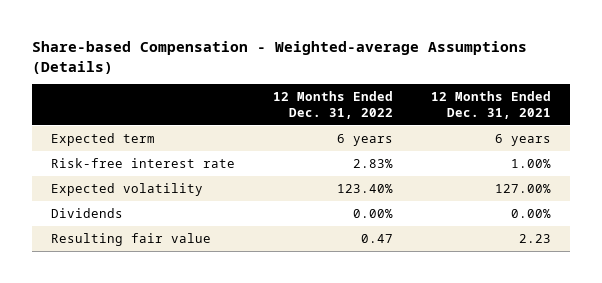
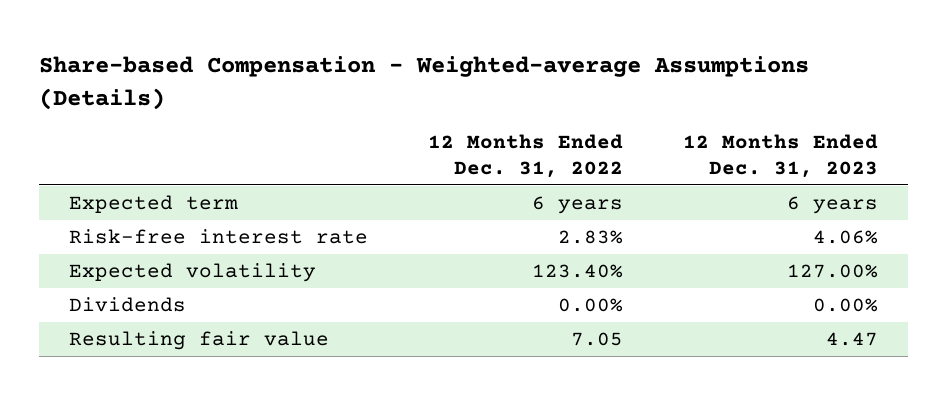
- | 12 Months Ended Dec. 31, 2022 | 12 Months Ended Dec. 31, 2021
+ | 12 Months Ended Dec. 31, 2022 | 12 Months Ended Dec. 31, 2023
- Resulting fair value | 0.47 | 2.23
+ Resulting fair value | 7.05 | 4.47

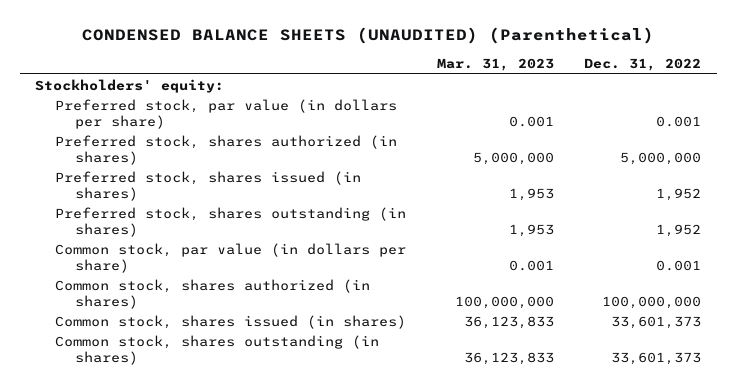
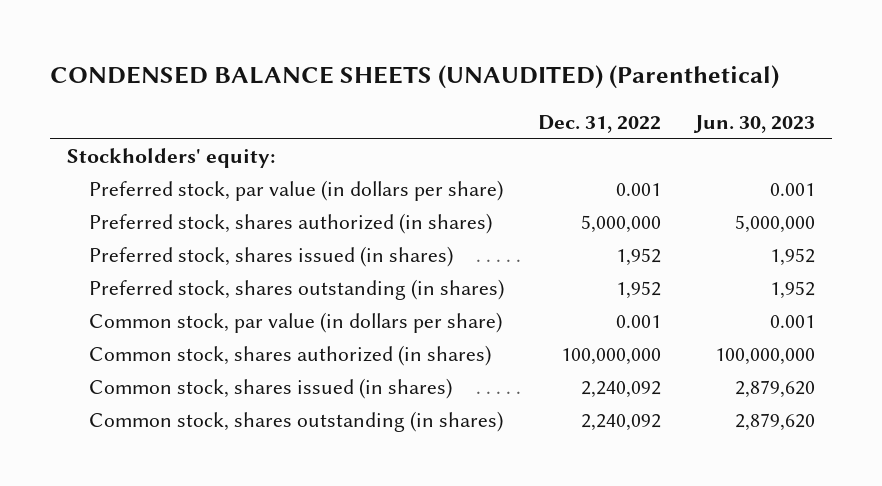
- | Mar. 31, 2023 | Dec. 31, 2022
+ | Dec. 31, 2022 | Jun. 30, 2023
- Common stock, shares issued (in shares) | 36,123,833 | 33,601,373
- Common stock, shares outstanding (in shares) | 36,123,833 | 33,601,373
+ Common stock, shares issued (in shares) | 2,240,092 | 2,879,620
+ Common stock, shares outstanding (in shares) | 2,240,092 | 2,879,620

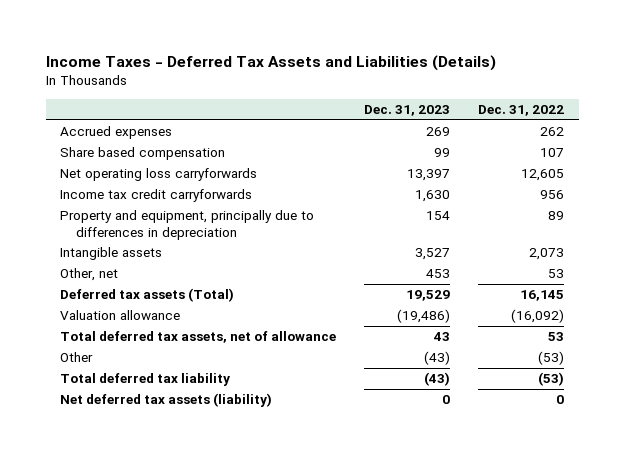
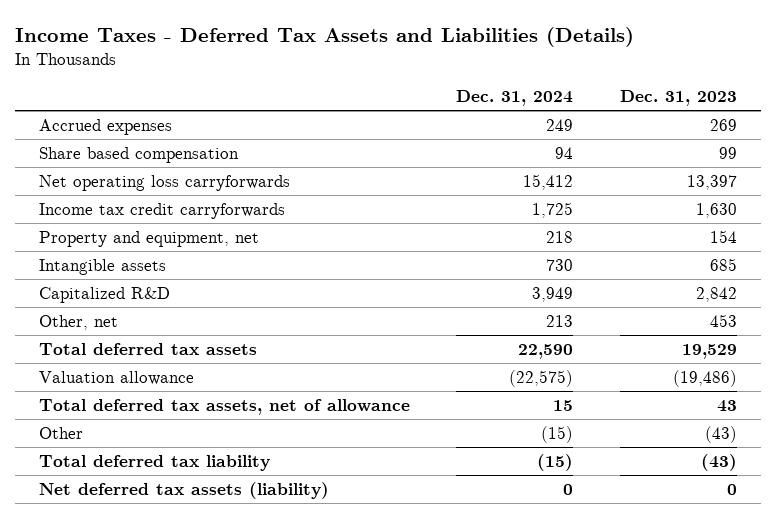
- | Dec. 31, 2023 | Dec. 31, 2022
+ | Dec. 31, 2024 | Dec. 31, 2023
- Property and equipment, principally due to differences in depreciation | 154 | 89
- Intangible assets | 3,527 | 2,073
+ Property and equipment, net | 218 | 154
+ Intangible assets | 730 | 685
+ Capitalized R&D | 3,949 | 2,842
- Deferred tax assets (Total) | 19,529 | 16,145
+ Total deferred tax assets | 22,590 | 19,529

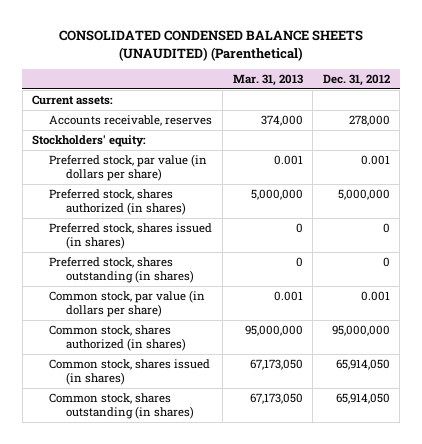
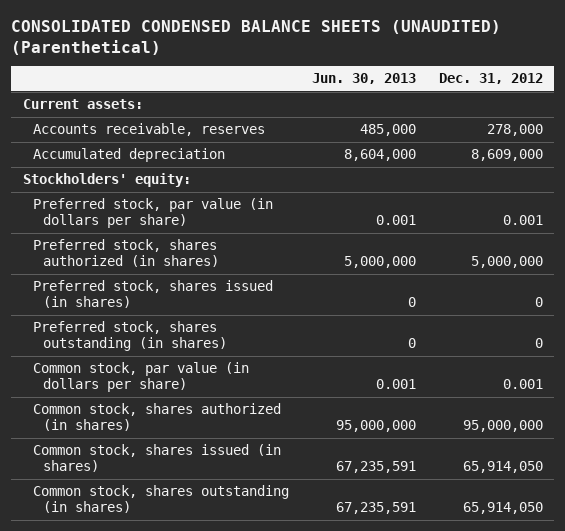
- | Mar. 31, 2013 | Dec. 31, 2012
+ | Jun. 30, 2013 | Dec. 31, 2012
+ Accumulated depreciation | 8,604,000 | 8,609,000

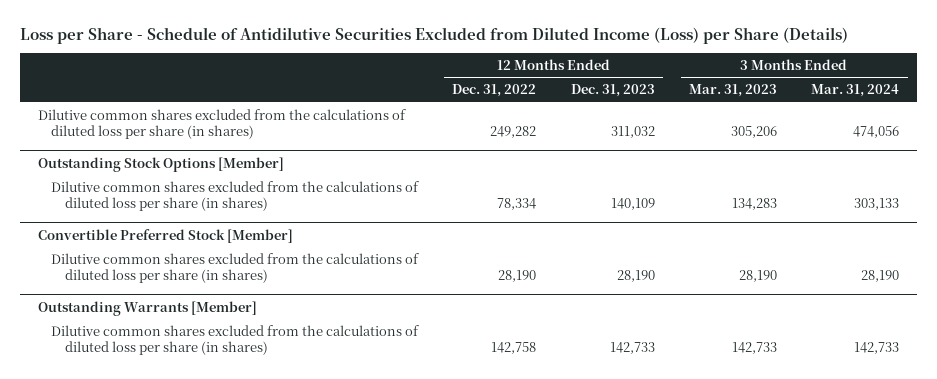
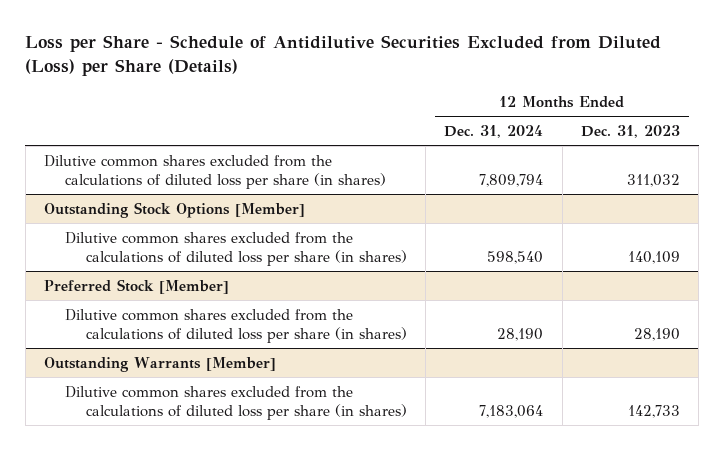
- Loss per Share - Schedule of Antidilutive Securities Excluded from Diluted Income (Loss) per Share (Details)
+ Loss per Share - Schedule of Antidilutive Securities Excluded from Diluted (Loss) per Share (Details)
- | 12 Months Ended Dec. 31, 2022 | 12 Months Ended Dec. 31, 2023 | 3 Months Ended Mar. 31, 2023 | 3 Months Ended Mar. 31, 2024
+ | 12 Months Ended Dec. 31, 2024 | 12 Months Ended Dec. 31, 2023
- Convertible Preferred Stock [Member]
+ Preferred Stock [Member]

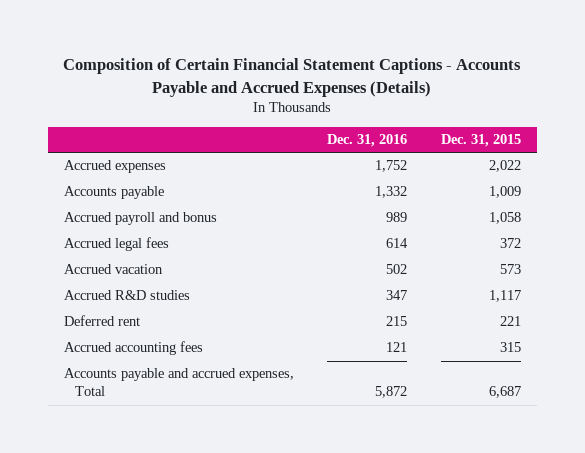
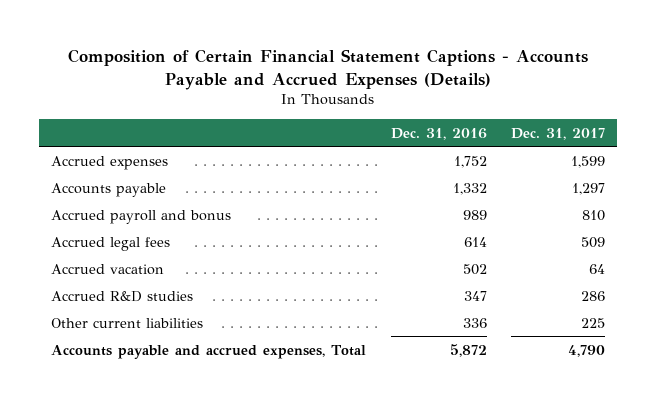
- | Dec. 31, 2016 | Dec. 31, 2015
+ | Dec. 31, 2016 | Dec. 31, 2017
- Deferred rent | 215 | 221
- Accrued accounting fees | 121 | 315
+ Other current liabilities | 336 | 225

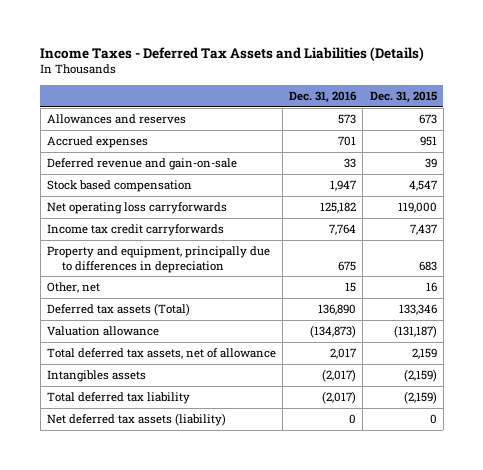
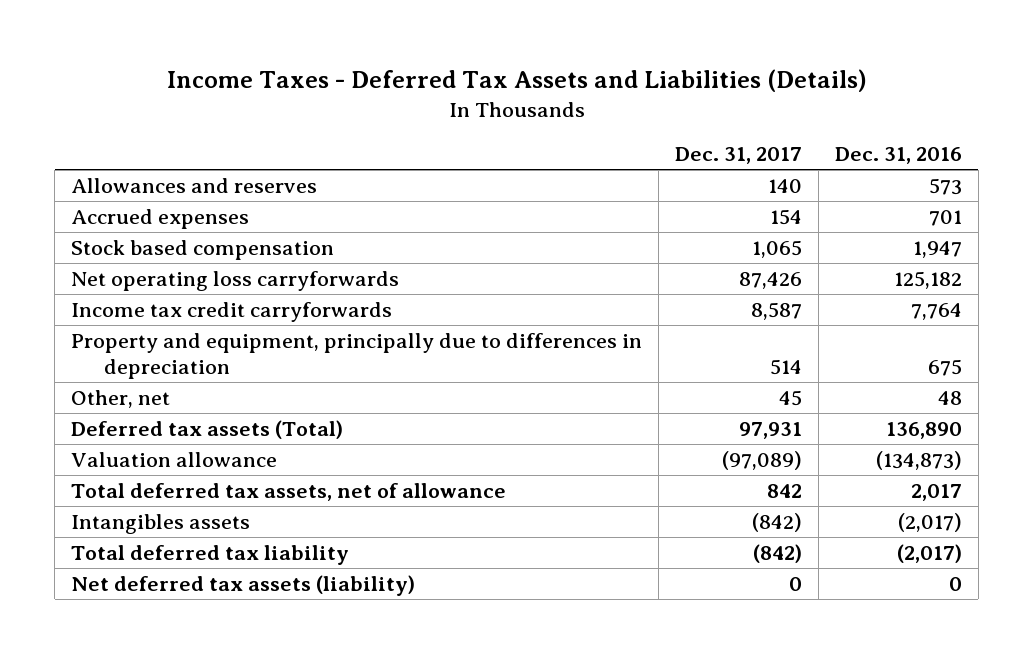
- | Dec. 31, 2016 | Dec. 31, 2015
+ | Dec. 31, 2017 | Dec. 31, 2016
- Deferred revenue and gain-on-sale | 33 | 39
- Other, net | 15 | 16
+ Other, net | 45 | 48

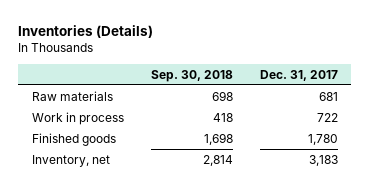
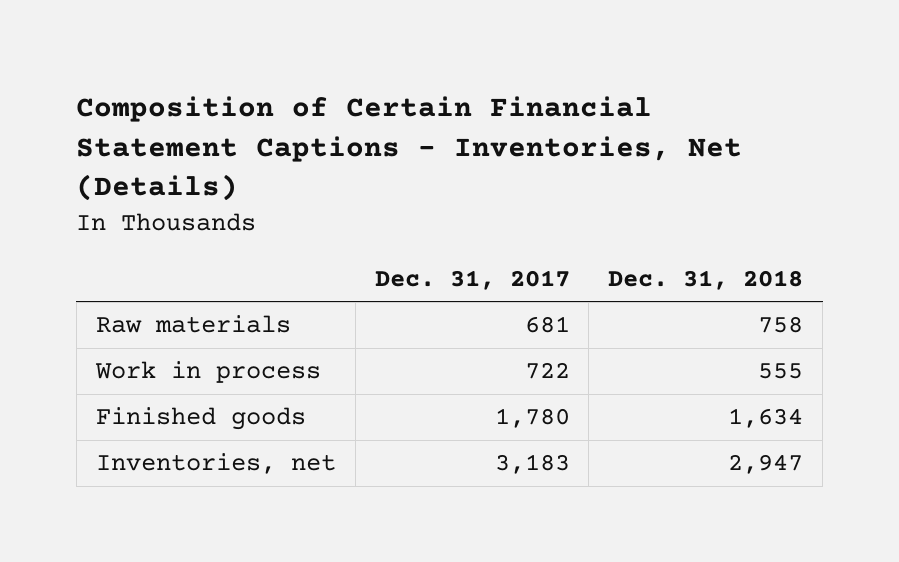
- Inventories (Details)
+ Composition of Certain Financial Statement Captions - Inventories, Net (Details)
- | Sep. 30, 2018 | Dec. 31, 2017
+ | Dec. 31, 2017 | Dec. 31, 2018
- Inventory, net | 2,814 | 3,183
+ Inventories, net | 3,183 | 2,947

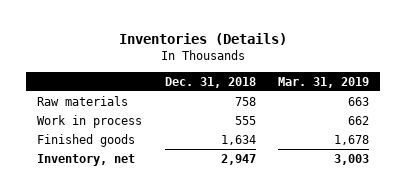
- Composition of Certain Financial Statement Captions - Inventories, Net (Details)
+ Inventories (Details)
- | Dec. 31, 2017 | Dec. 31, 2018
+ | Dec. 31, 2018 | Mar. 31, 2019
- Inventories, net | 3,183 | 2,947
+ Inventory, net | 2,947 | 3,003

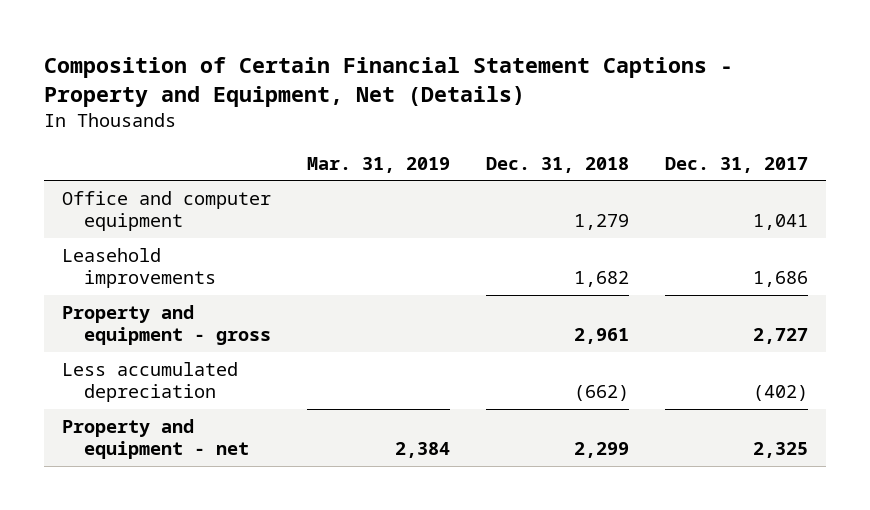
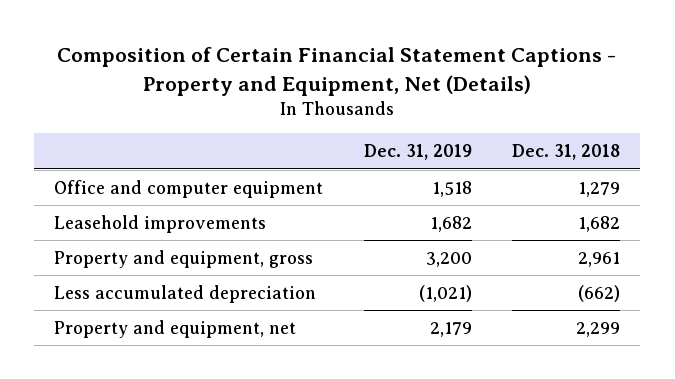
- | Mar. 31, 2019 | Dec. 31, 2018 | Dec. 31, 2017
+ | Dec. 31, 2019 | Dec. 31, 2018
- Property and equipment - gross | | 2,961 | 2,727
+ Property and equipment, gross | 3,200 | 2,961
- Property and equipment - net | 2,384 | 2,299 | 2,325
+ Property and equipment, net | 2,179 | 2,299

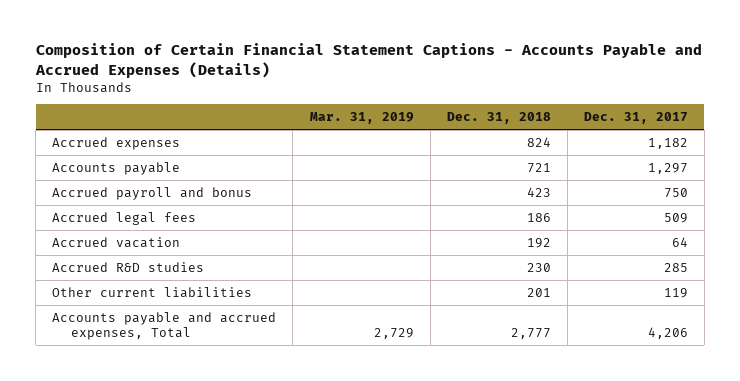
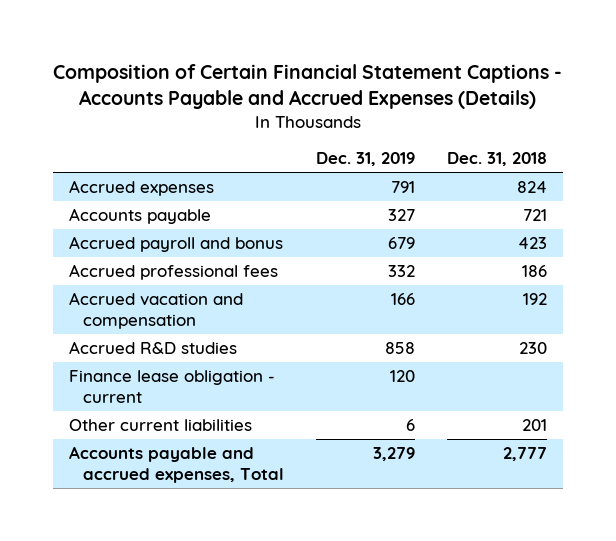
- | Mar. 31, 2019 | Dec. 31, 2018 | Dec. 31, 2017
+ | Dec. 31, 2019 | Dec. 31, 2018
- Accrued legal fees | | 186 | 509
- Accrued vacation | | 192 | 64
+ Accrued professional fees | 332 | 186
+ Accrued vacation and compensation | 166 | 192
+ Finance lease obligation - current | 120 |

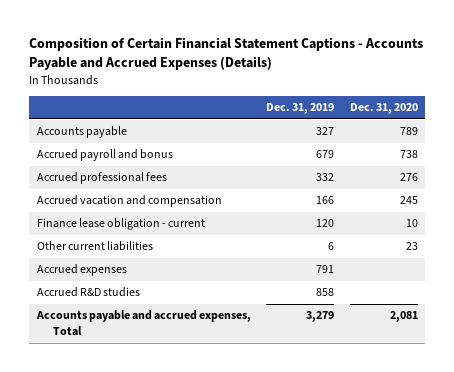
- | Dec. 31, 2019 | Dec. 31, 2018
+ | Dec. 31, 2019 | Dec. 31, 2020
moved down: Accrued expenses | 791 |
moved down: Accrued R&D studies | 858 |

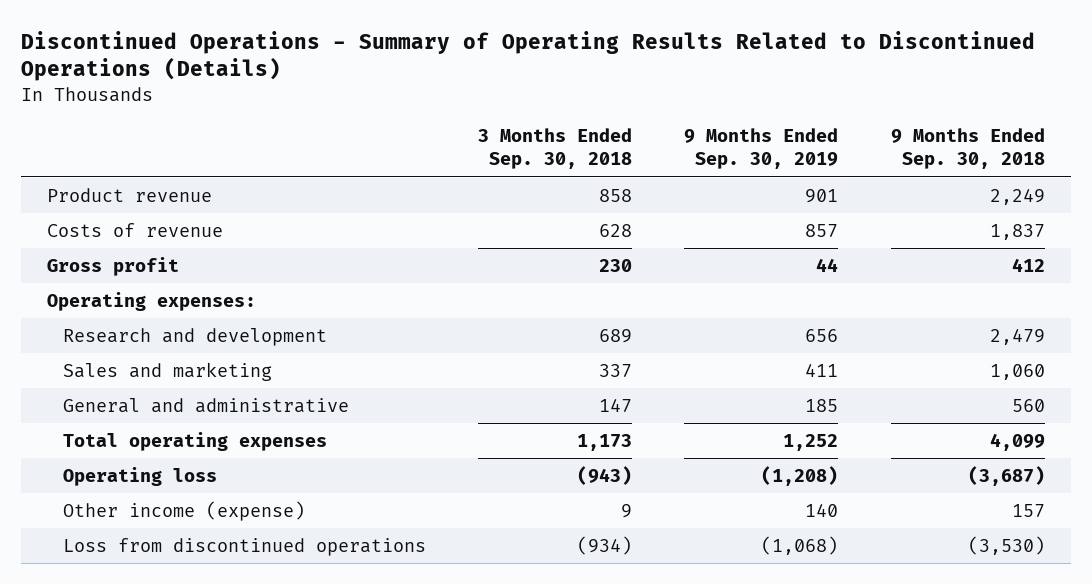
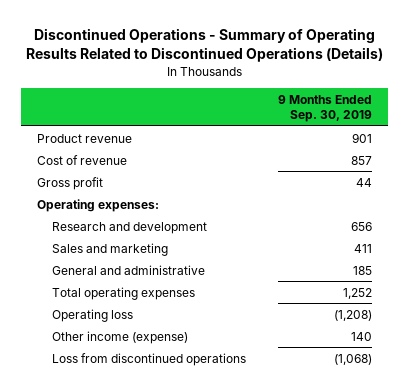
- | 3 Months Ended Sep. 30, 2018 | 9 Months Ended Sep. 30, 2019 | 9 Months Ended Sep. 30, 2018
+ | 9 Months Ended Sep. 30, 2019
- Costs of revenue | 628 | 857 | 1,837
+ Cost of revenue | 857

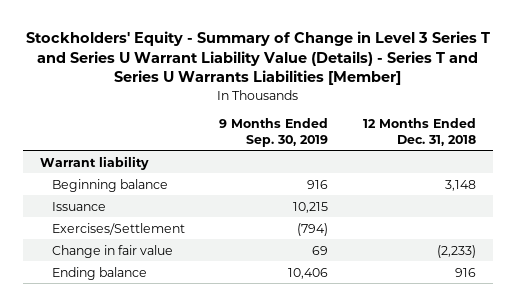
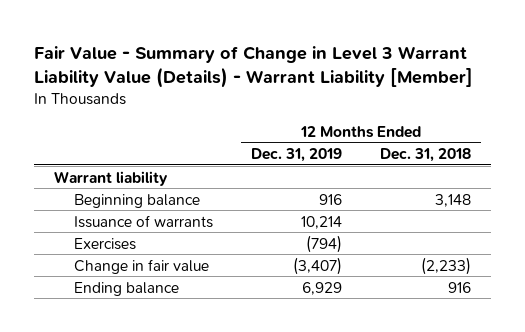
- Stockholders' Equity - Summary of Change in Level 3 Series T and Series U Warrant Liability Value (Details) - Series T and Series U Warrants Liabilities [Member]
+ Fair Value - Summary of Change in Level 3 Warrant Liability Value (Details) - Warrant Liability [Member]
- | 9 Months Ended Sep. 30, 2019 | 12 Months Ended Dec. 31, 2018
+ | 12 Months Ended Dec. 31, 2019 | 12 Months Ended Dec. 31, 2018
- Issuance | 10,215 |
- Exercises/Settlement | (794) |
+ Issuance of warrants | 10,214 |
+ Exercises | (794) |

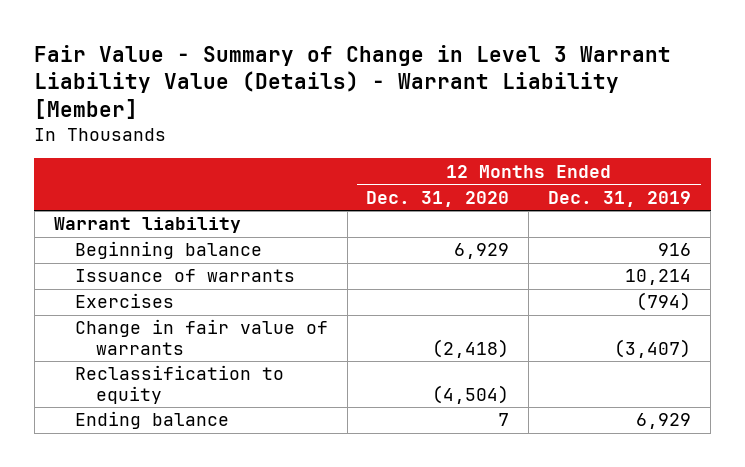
- | 12 Months Ended Dec. 31, 2019 | 12 Months Ended Dec. 31, 2018
+ | 12 Months Ended Dec. 31, 2020 | 12 Months Ended Dec. 31, 2019
- Change in fair value | (3,407) | (2,233)
+ Change in fair value of warrants | (2,418) | (3,407)
+ Reclassification to equity | (4,504) |

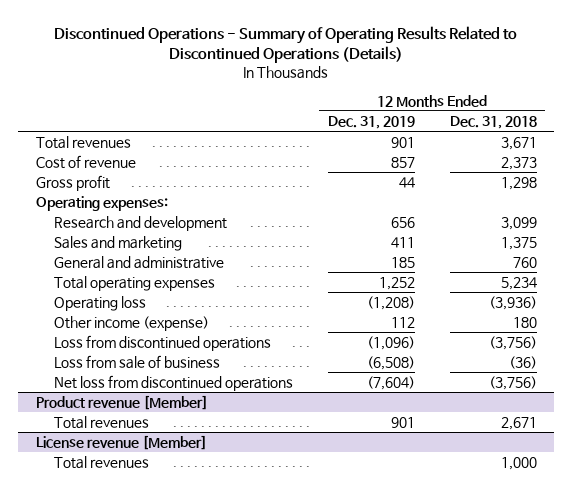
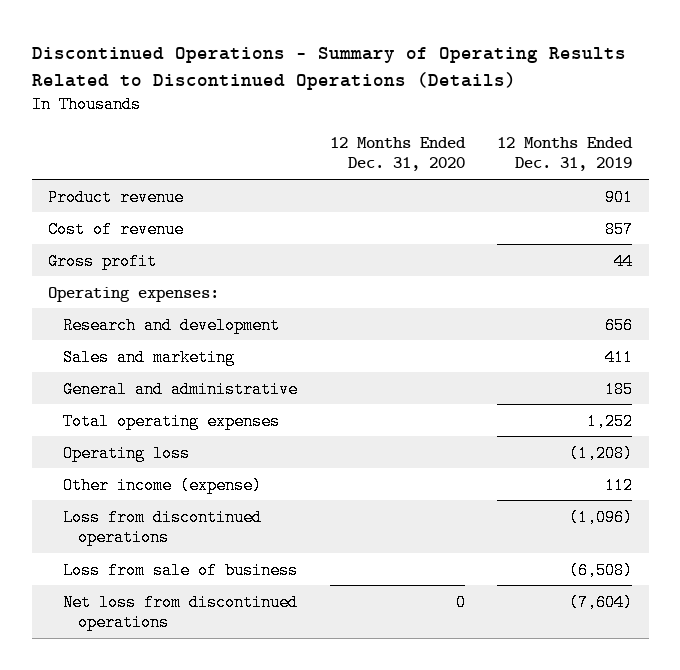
- | 12 Months Ended Dec. 31, 2019 | 12 Months Ended Dec. 31, 2018
+ | 12 Months Ended Dec. 31, 2020 | 12 Months Ended Dec. 31, 2019
- Total revenues | 901 | 3,671
+ Product revenue | | 901
- Product revenue [Member]
- Total revenues | 901 | 2,671
- License revenue [Member]
- Total revenues | | 1,000

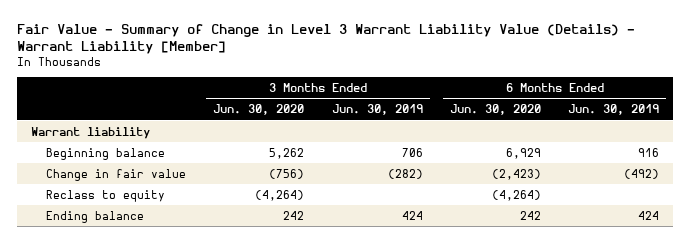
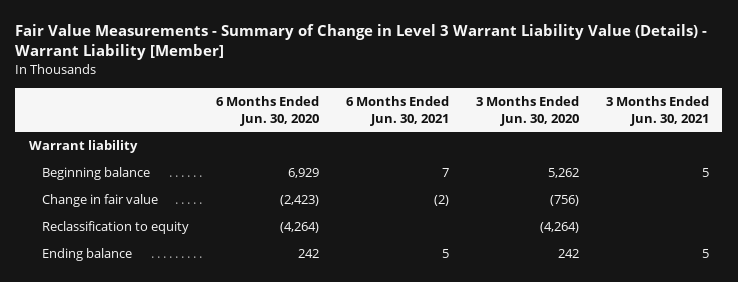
- Fair Value - Summary of Change in Level 3 Warrant Liability Value (Details) - Warrant Liability [Member]
+ Fair Value Measurements - Summary of Change in Level 3 Warrant Liability Value (Details) - Warrant Liability [Member]
- | 3 Months Ended Jun. 30, 2020 | 3 Months Ended Jun. 30, 2019 | 6 Months Ended Jun. 30, 2020 | 6 Months Ended Jun. 30, 2019
+ | 6 Months Ended Jun. 30, 2020 | 6 Months Ended Jun. 30, 2021 | 3 Months Ended Jun. 30, 2020 | 3 Months Ended Jun. 30, 2021
- Reclass to equity | (4,264) | | (4,264) |
+ Reclassification to equity | (4,264) | | (4,264) |

